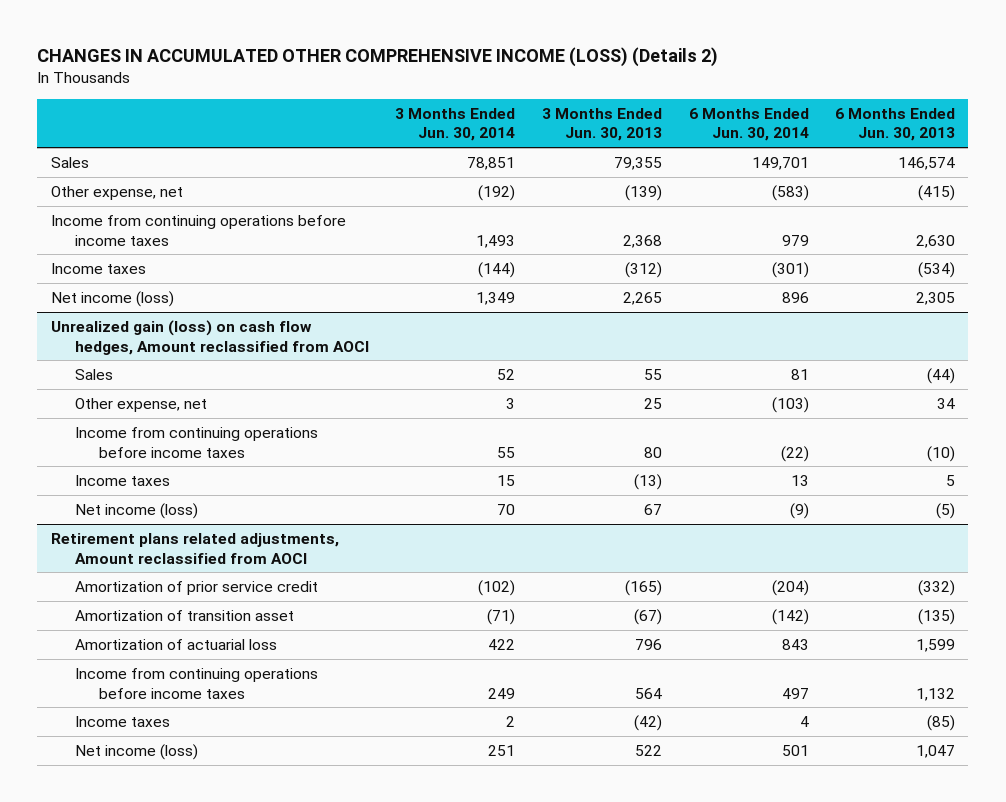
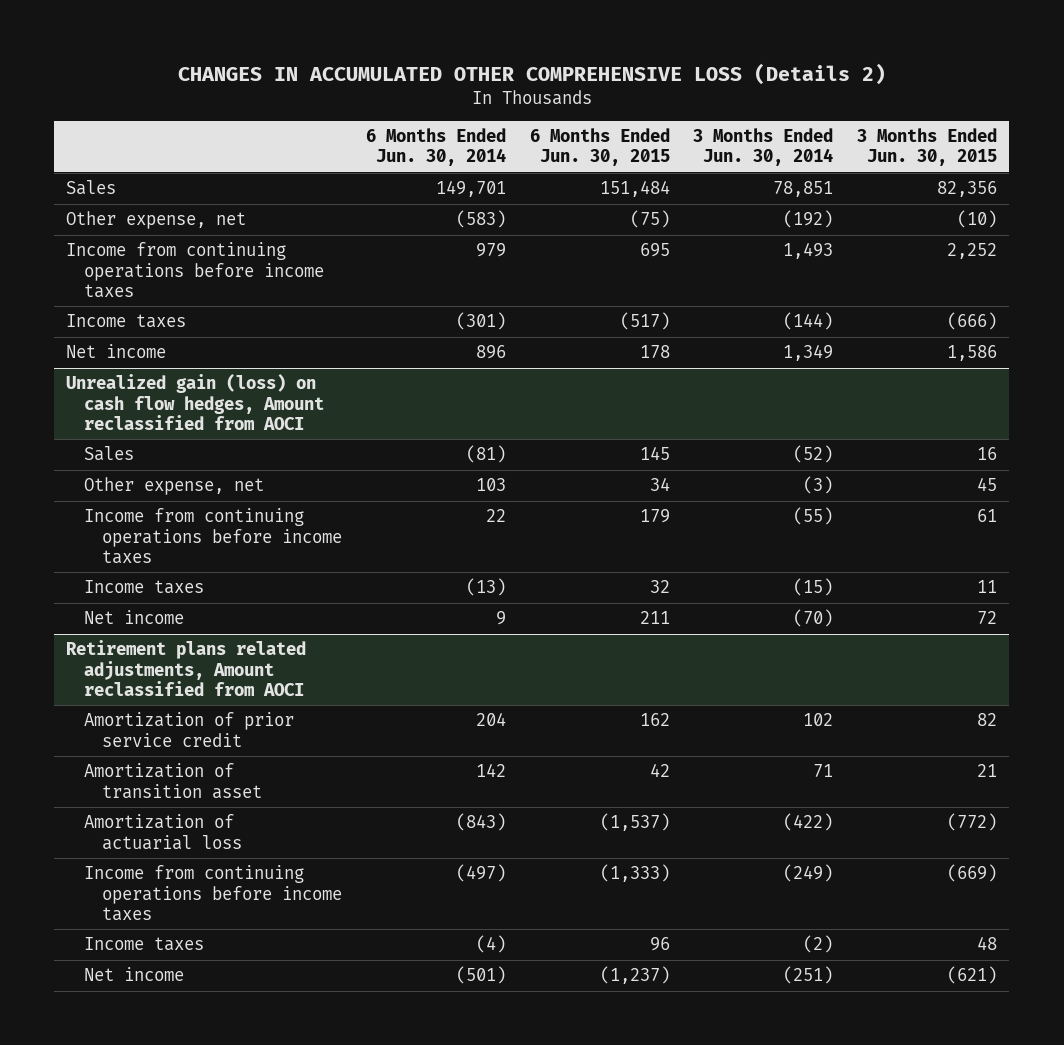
- CHANGES IN ACCUMULATED OTHER COMPREHENSIVE INCOME (LOSS) (Details 2)
+ CHANGES IN ACCUMULATED OTHER COMPREHENSIVE LOSS (Details 2)
- | 3 Months Ended Jun. 30, 2014 | 3 Months Ended Jun. 30, 2013 | 6 Months Ended Jun. 30, 2014 | 6 Months Ended Jun. 30, 2013
+ | 6 Months Ended Jun. 30, 2014 | 6 Months Ended Jun. 30, 2015 | 3 Months Ended Jun. 30, 2014 | 3 Months Ended Jun. 30, 2015
- Net income (loss) | 1,349 | 2,265 | 896 | 2,305
+ Net income | 896 | 178 | 1,349 | 1,586
@ Unrealized gain (loss) on cash flow hedges, Amount reclassified from AOCI
- Sales | 52 | 55 | 81 | (44)
- Other expense, net | 3 | 25 | (103) | 34
- Income from continuing operations before income taxes | 55 | 80 | (22) | (10)
- Income taxes | 15 | (13) | 13 | 5
- Net income (loss) | 70 | 67 | (9) | (5)
+ Sales | (81) | 145 | (52) | 16
+ Other expense, net | 103 | 34 | (3) | 45
+ Income from continuing operations before income taxes | 22 | 179 | (55) | 61
+ Income taxes | (13) | 32 | (15) | 11
+ Net income | 9 | 211 | (70) | 72
@ Retirement plans related adjustments, Amount reclassified from AOCI
- Amortization of prior service credit | (102) | (165) | (204) | (332)
- Amortization of transition asset | (71) | (67) | (142) | (135)
- Amortization of actuarial loss | 422 | 796 | 843 | 1,599
- Income from continuing operations before income taxes | 249 | 564 | 497 | 1,132
- Income taxes | 2 | (42) | 4 | (85)
- Net income (loss) | 251 | 522 | 501 | 1,047
+ Amortization of prior service credit | 204 | 162 | 102 | 82
+ Amortization of transition asset | 142 | 42 | 71 | 21
+ Amortization of actuarial loss | (843) | (1,537) | (422) | (772)
+ Income from continuing operations before income taxes | (497) | (1,333) | (249) | (669)
+ Income taxes | (4) | 96 | (2) | 48
+ Net income | (501) | (1,237) | (251) | (621)

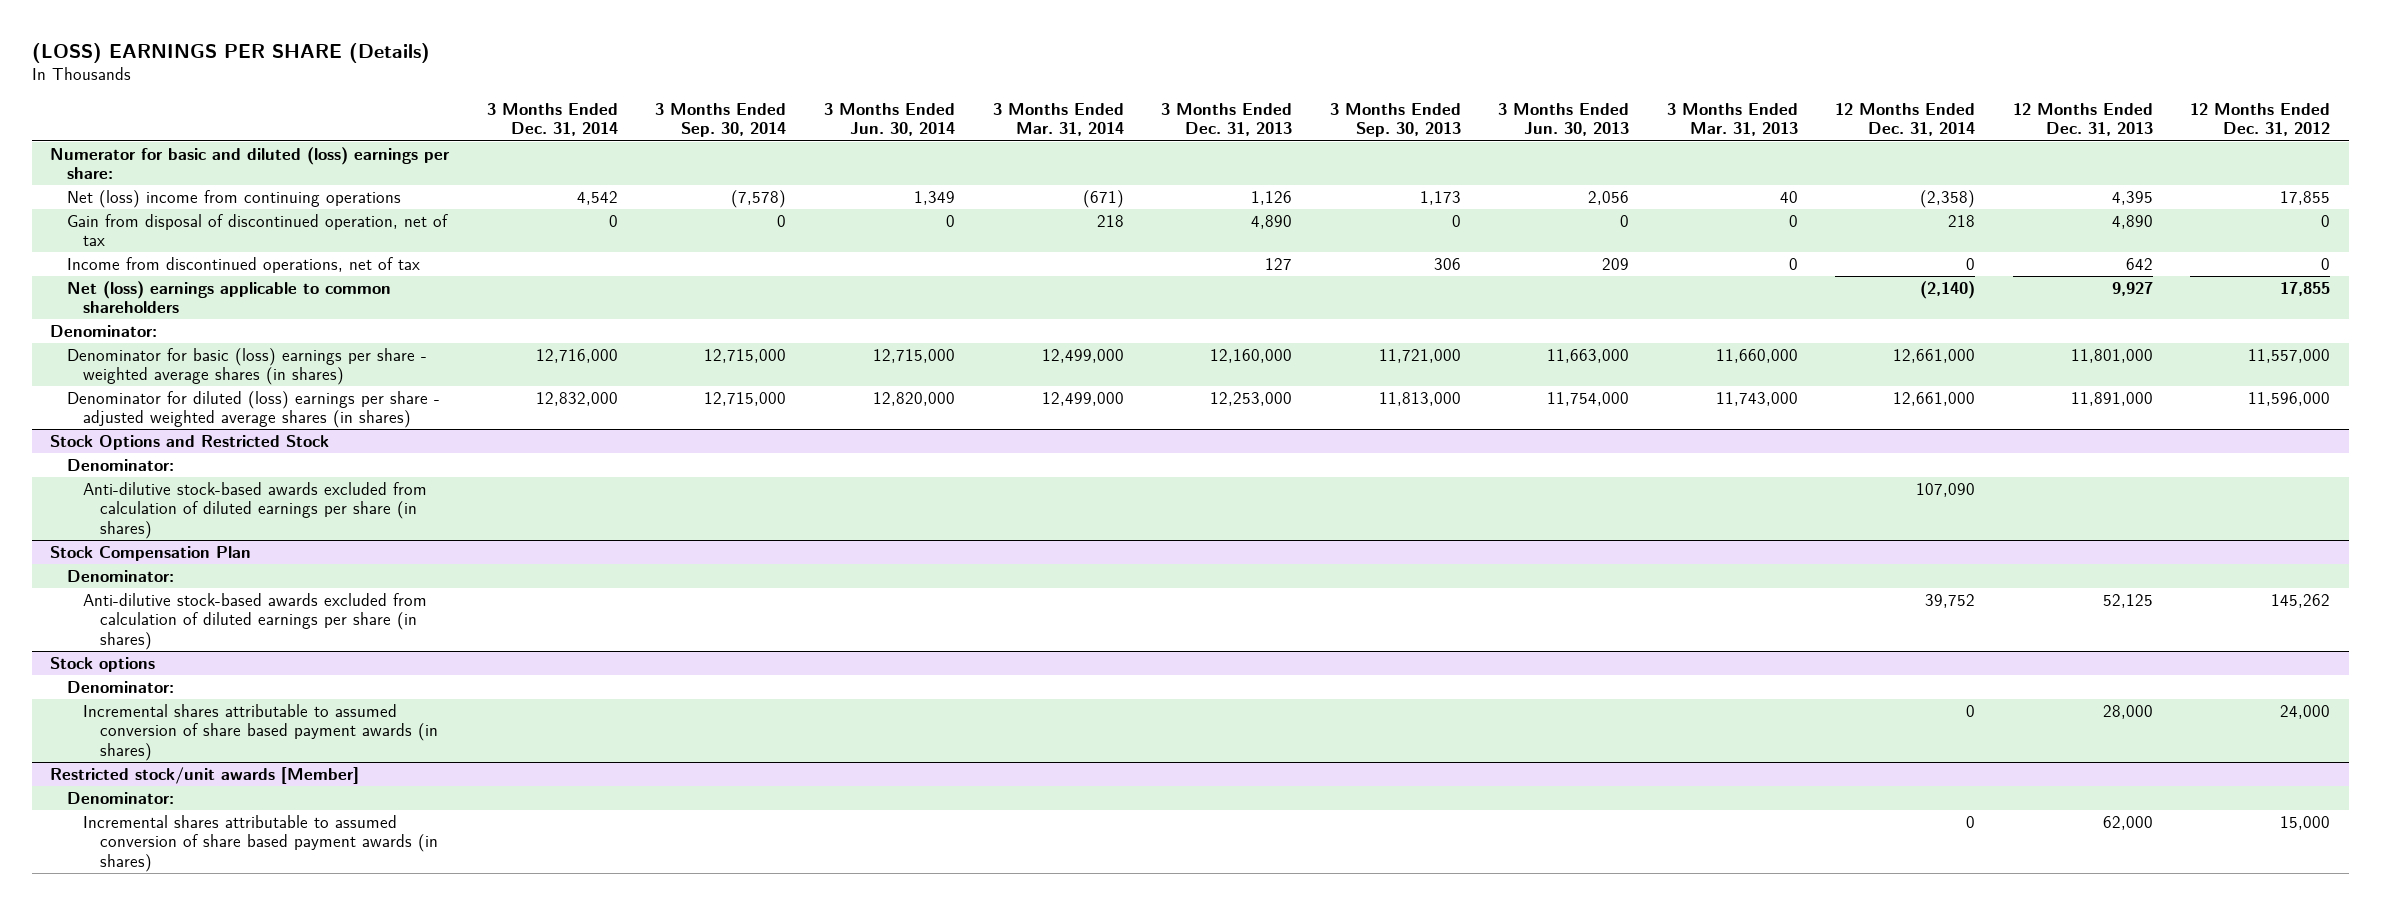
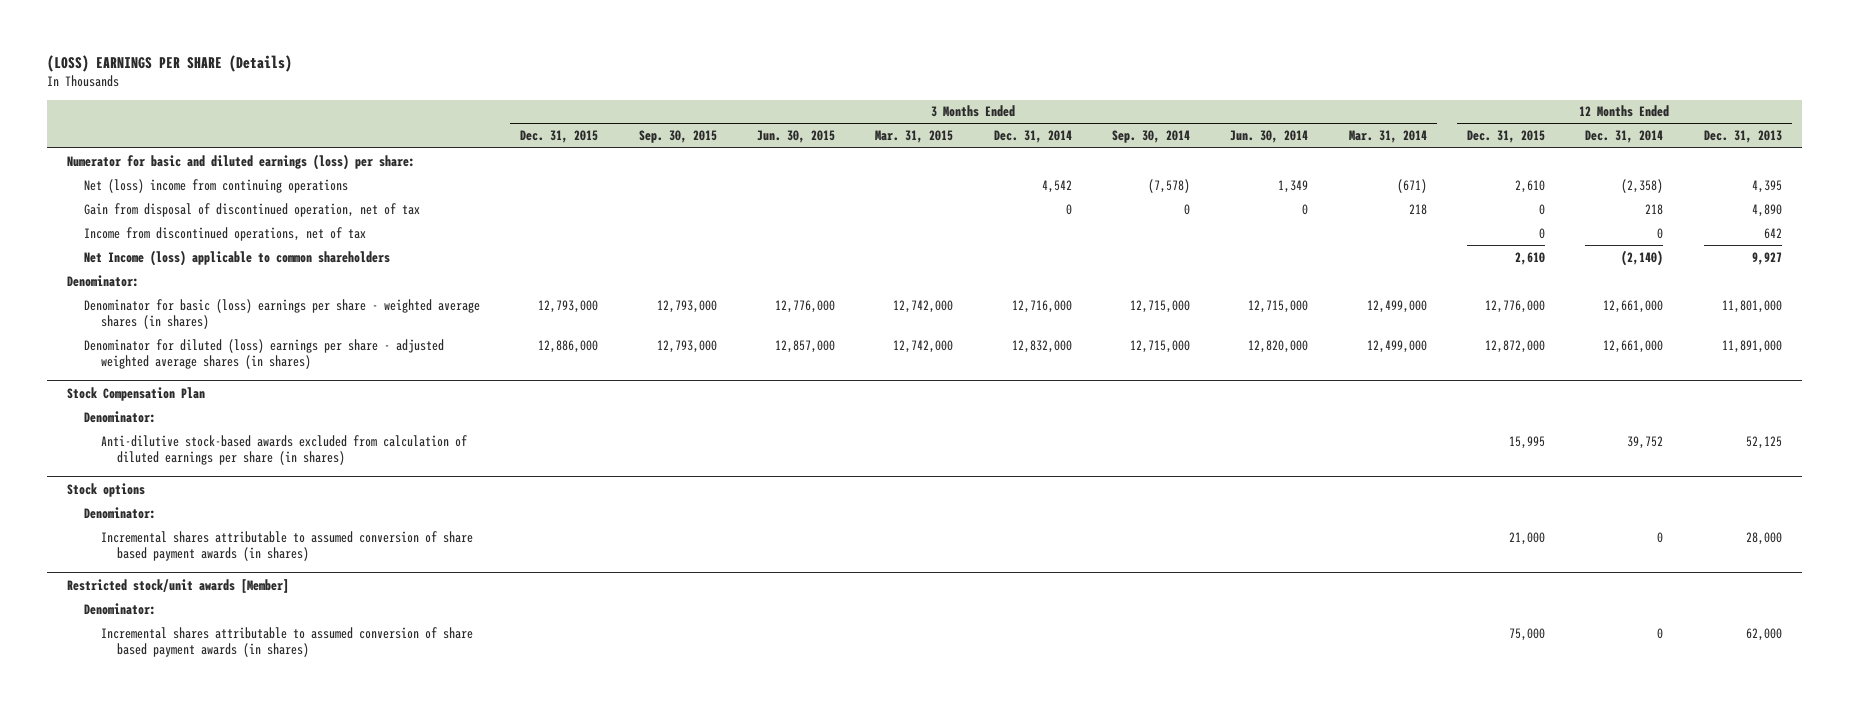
- | 3 Months Ended Dec. 31, 2014 | 3 Months Ended Sep. 30, 2014 | 3 Months Ended Jun. 30, 2014 | 3 Months Ended Mar. 31, 2014 | 3 Months Ended Dec. 31, 2013 | 3 Months Ended Sep. 30, 2013 | 3 Months Ended Jun. 30, 2013 | 3 Months Ended Mar. 31, 2013 | 12 Months Ended Dec. 31, 2014 | 12 Months Ended Dec. 31, 2013 | 12 Months Ended Dec. 31, 2012
+ | 3 Months Ended Dec. 31, 2015 | 3 Months Ended Sep. 30, 2015 | 3 Months Ended Jun. 30, 2015 | 3 Months Ended Mar. 31, 2015 | 3 Months Ended Dec. 31, 2014 | 3 Months Ended Sep. 30, 2014 | 3 Months Ended Jun. 30, 2014 | 3 Months Ended Mar. 31, 2014 | 12 Months Ended Dec. 31, 2015 | 12 Months Ended Dec. 31, 2014 | 12 Months Ended Dec. 31, 2013
- Numerator for basic and diluted (loss) earnings per share:
+ Numerator for basic and diluted earnings (loss) per share:
- Net (loss) earnings applicable to common shareholders | | | | | | | | | (2,140) | 9,927 | 17,855
+ Net Income (loss) applicable to common shareholders | | | | | | | | | 2,610 | (2,140) | 9,927
- Stock Options and Restricted Stock
- Denominator:
- Anti-dilutive stock-based awards excluded from calculation of diluted earnings per share (in shares) | | | | | | | | | 107,090 | |

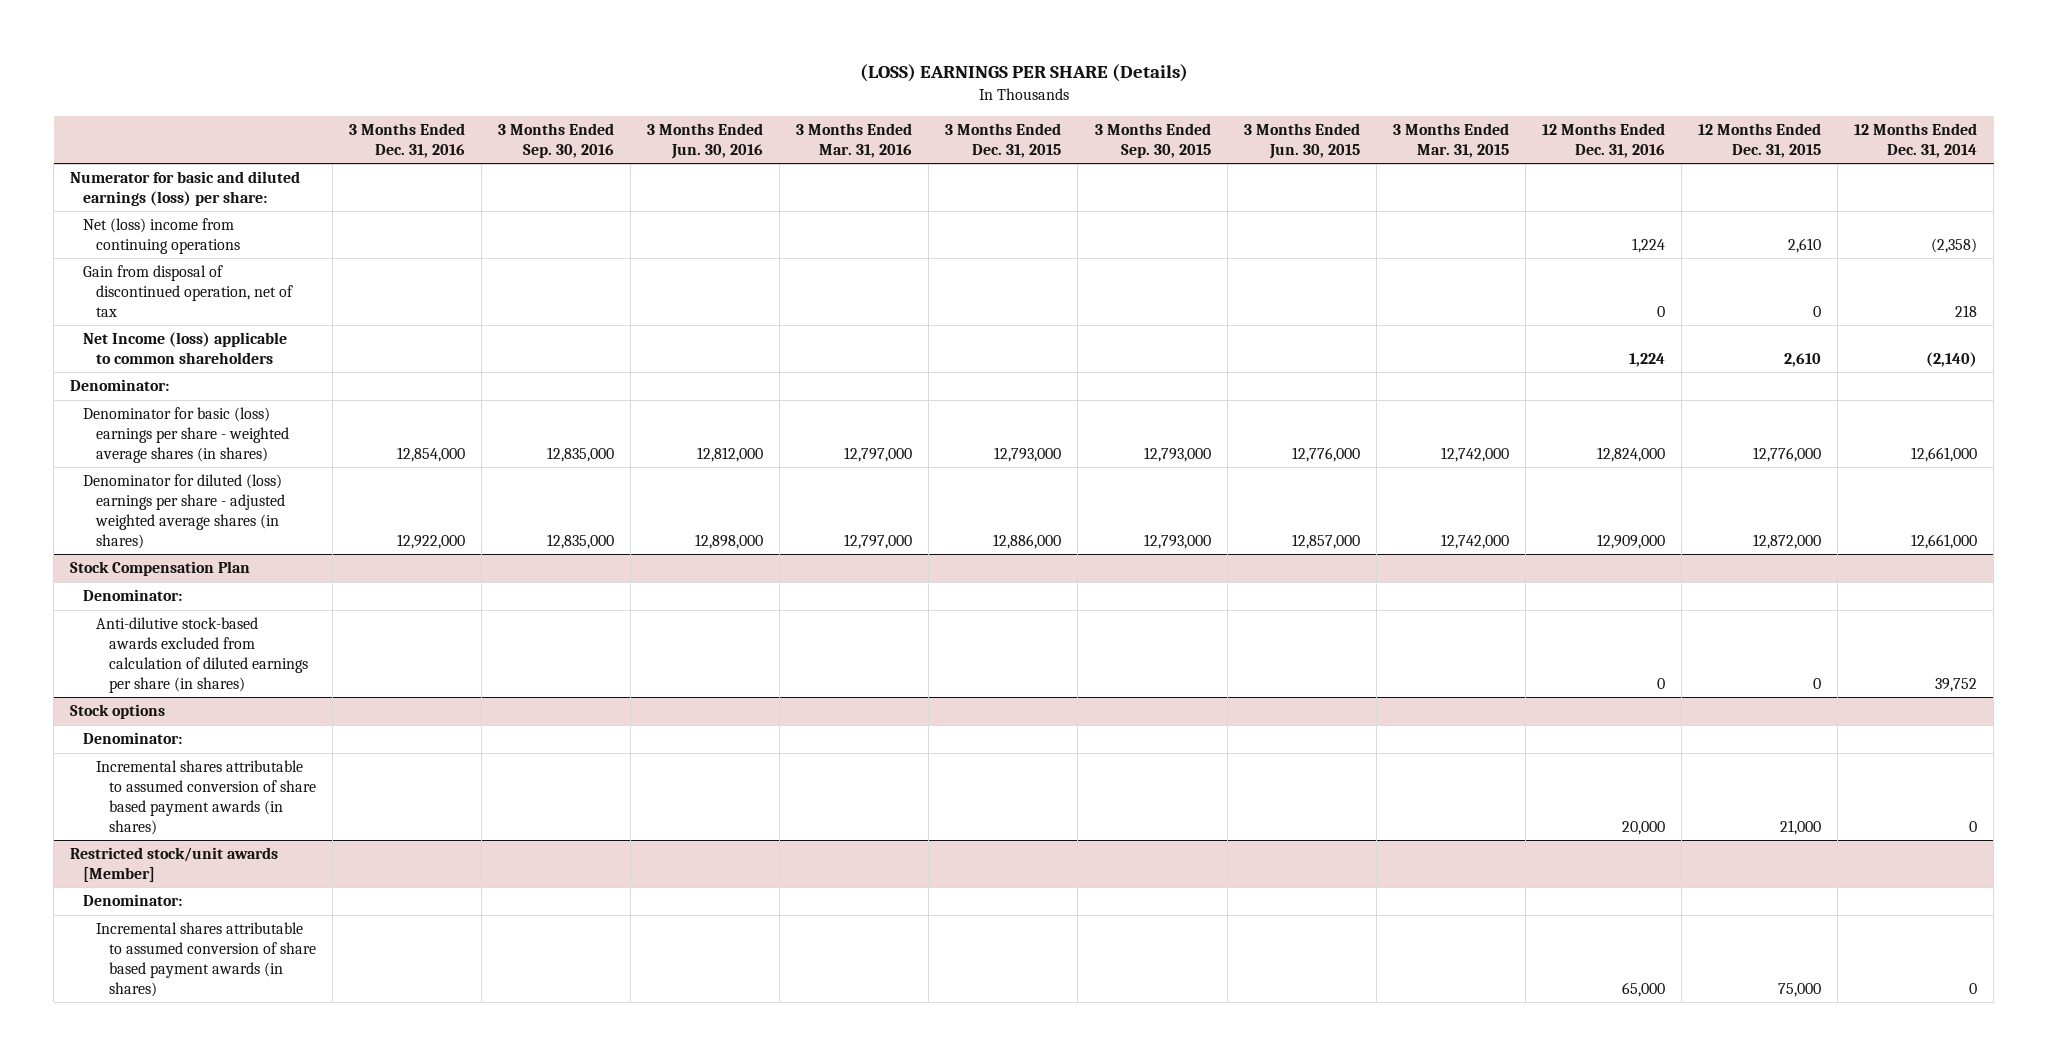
- | 3 Months Ended Dec. 31, 2015 | 3 Months Ended Sep. 30, 2015 | 3 Months Ended Jun. 30, 2015 | 3 Months Ended Mar. 31, 2015 | 3 Months Ended Dec. 31, 2014 | 3 Months Ended Sep. 30, 2014 | 3 Months Ended Jun. 30, 2014 | 3 Months Ended Mar. 31, 2014 | 12 Months Ended Dec. 31, 2015 | 12 Months Ended Dec. 31, 2014 | 12 Months Ended Dec. 31, 2013
+ | 3 Months Ended Dec. 31, 2016 | 3 Months Ended Sep. 30, 2016 | 3 Months Ended Jun. 30, 2016 | 3 Months Ended Mar. 31, 2016 | 3 Months Ended Dec. 31, 2015 | 3 Months Ended Sep. 30, 2015 | 3 Months Ended Jun. 30, 2015 | 3 Months Ended Mar. 31, 2015 | 12 Months Ended Dec. 31, 2016 | 12 Months Ended Dec. 31, 2015 | 12 Months Ended Dec. 31, 2014
- Income from discontinued operations, net of tax | | | | | | | | | 0 | 0 | 642
@ Stock Compensation Plan
- Anti-dilutive stock-based awards excluded from calculation of diluted earnings per share (in shares) | | | | | | | | | 15,995 | 39,752 | 52,125
+ Anti-dilutive stock-based awards excluded from calculation of diluted earnings per share (in shares) | | | | | | | | | 0 | 0 | 39,752

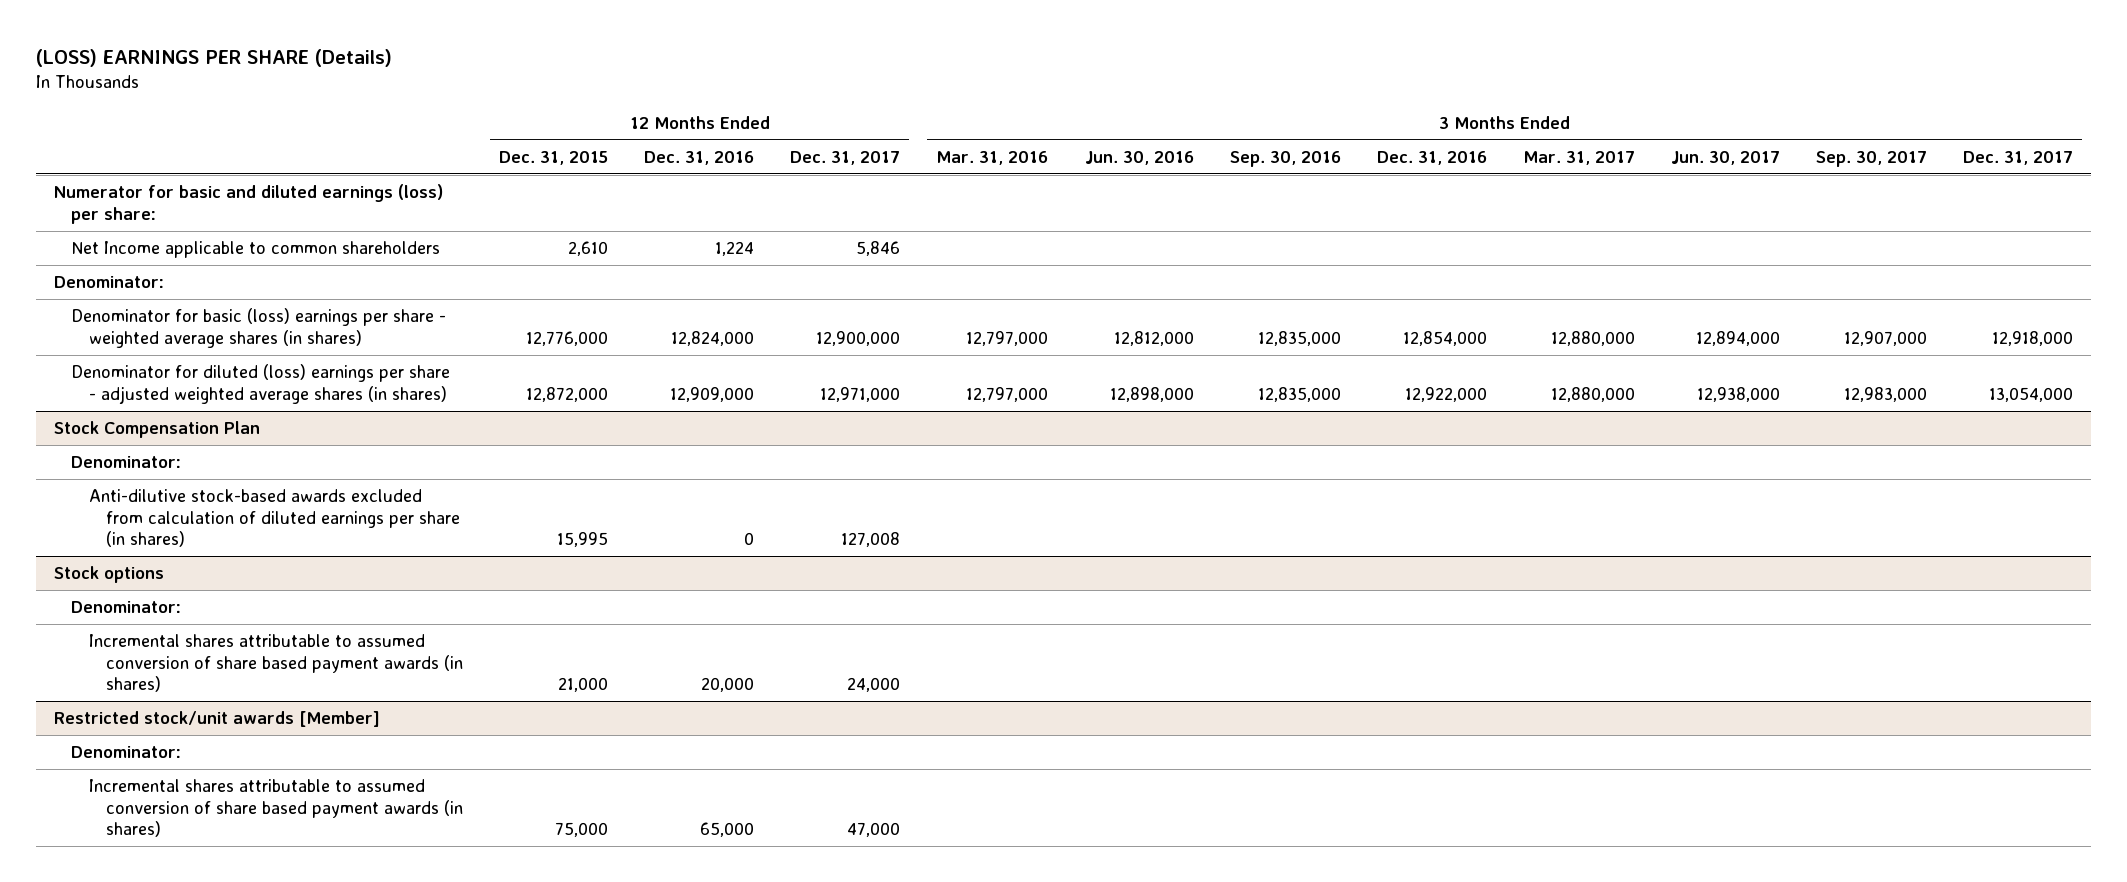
- | 3 Months Ended Dec. 31, 2016 | 3 Months Ended Sep. 30, 2016 | 3 Months Ended Jun. 30, 2016 | 3 Months Ended Mar. 31, 2016 | 3 Months Ended Dec. 31, 2015 | 3 Months Ended Sep. 30, 2015 | 3 Months Ended Jun. 30, 2015 | 3 Months Ended Mar. 31, 2015 | 12 Months Ended Dec. 31, 2016 | 12 Months Ended Dec. 31, 2015 | 12 Months Ended Dec. 31, 2014
+ | 12 Months Ended Dec. 31, 2015 | 12 Months Ended Dec. 31, 2016 | 12 Months Ended Dec. 31, 2017 | 3 Months Ended Mar. 31, 2016 | 3 Months Ended Jun. 30, 2016 | 3 Months Ended Sep. 30, 2016 | 3 Months Ended Dec. 31, 2016 | 3 Months Ended Mar. 31, 2017 | 3 Months Ended Jun. 30, 2017 | 3 Months Ended Sep. 30, 2017 | 3 Months Ended Dec. 31, 2017
- Net (loss) income from continuing operations | | | | | | | | | 1,224 | 2,610 | (2,358)
- Gain from disposal of discontinued operation, net of tax | | | | | | | | | 0 | 0 | 218
- Net Income (loss) applicable to common shareholders | | | | | | | | | 1,224 | 2,610 | (2,140)
+ Net Income applicable to common shareholders | 2,610 | 1,224 | 5,846 | | | | | | | |
@ Stock Compensation Plan
- Anti-dilutive stock-based awards excluded from calculation of diluted earnings per share (in shares) | | | | | | | | | 0 | 0 | 39,752
+ Anti-dilutive stock-based awards excluded from calculation of diluted earnings per share (in shares) | 15,995 | 0 | 127,008 | | | | | | | |

